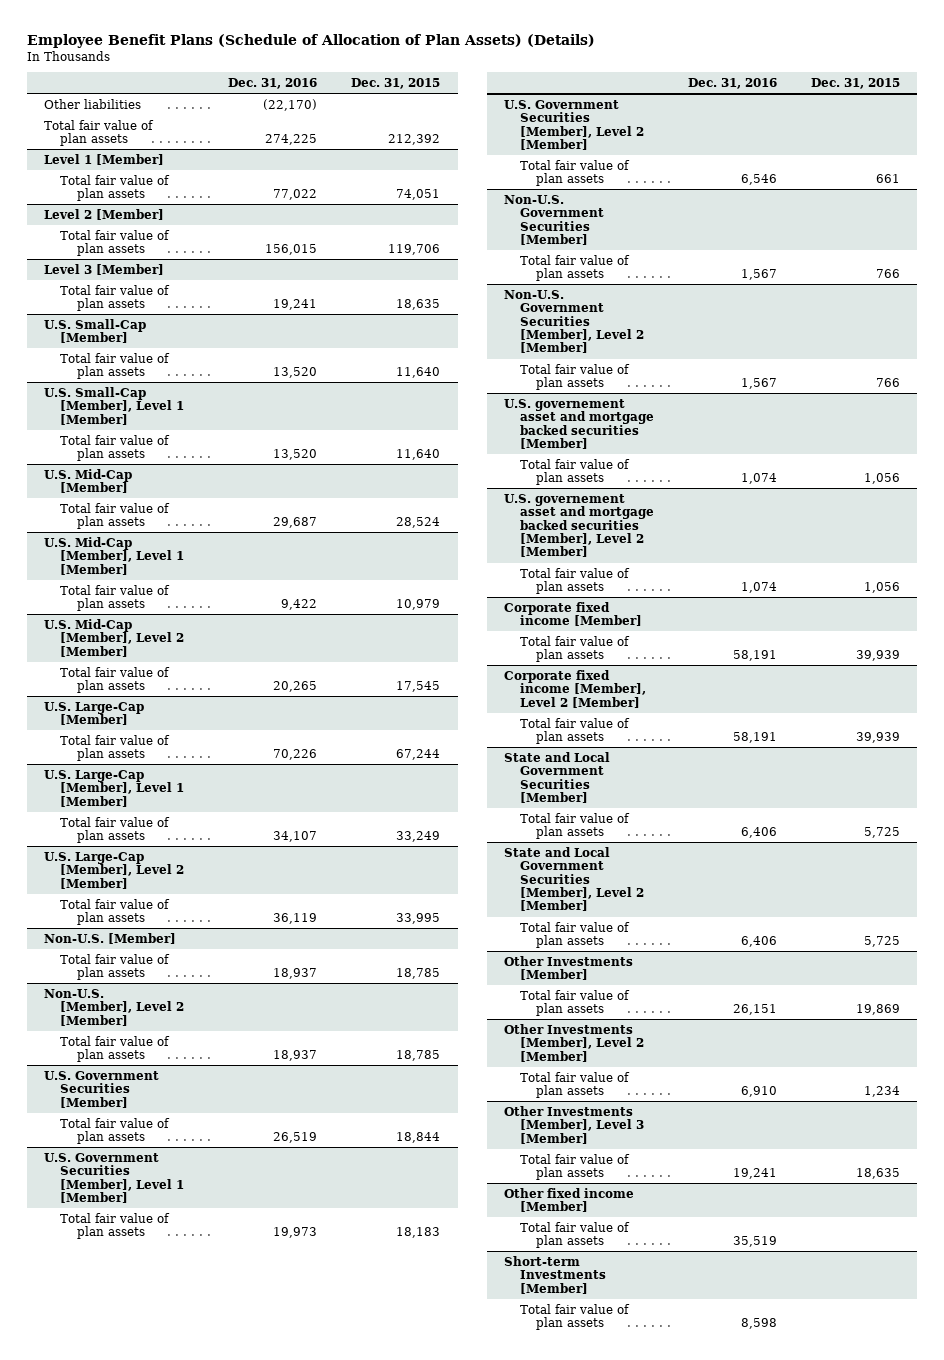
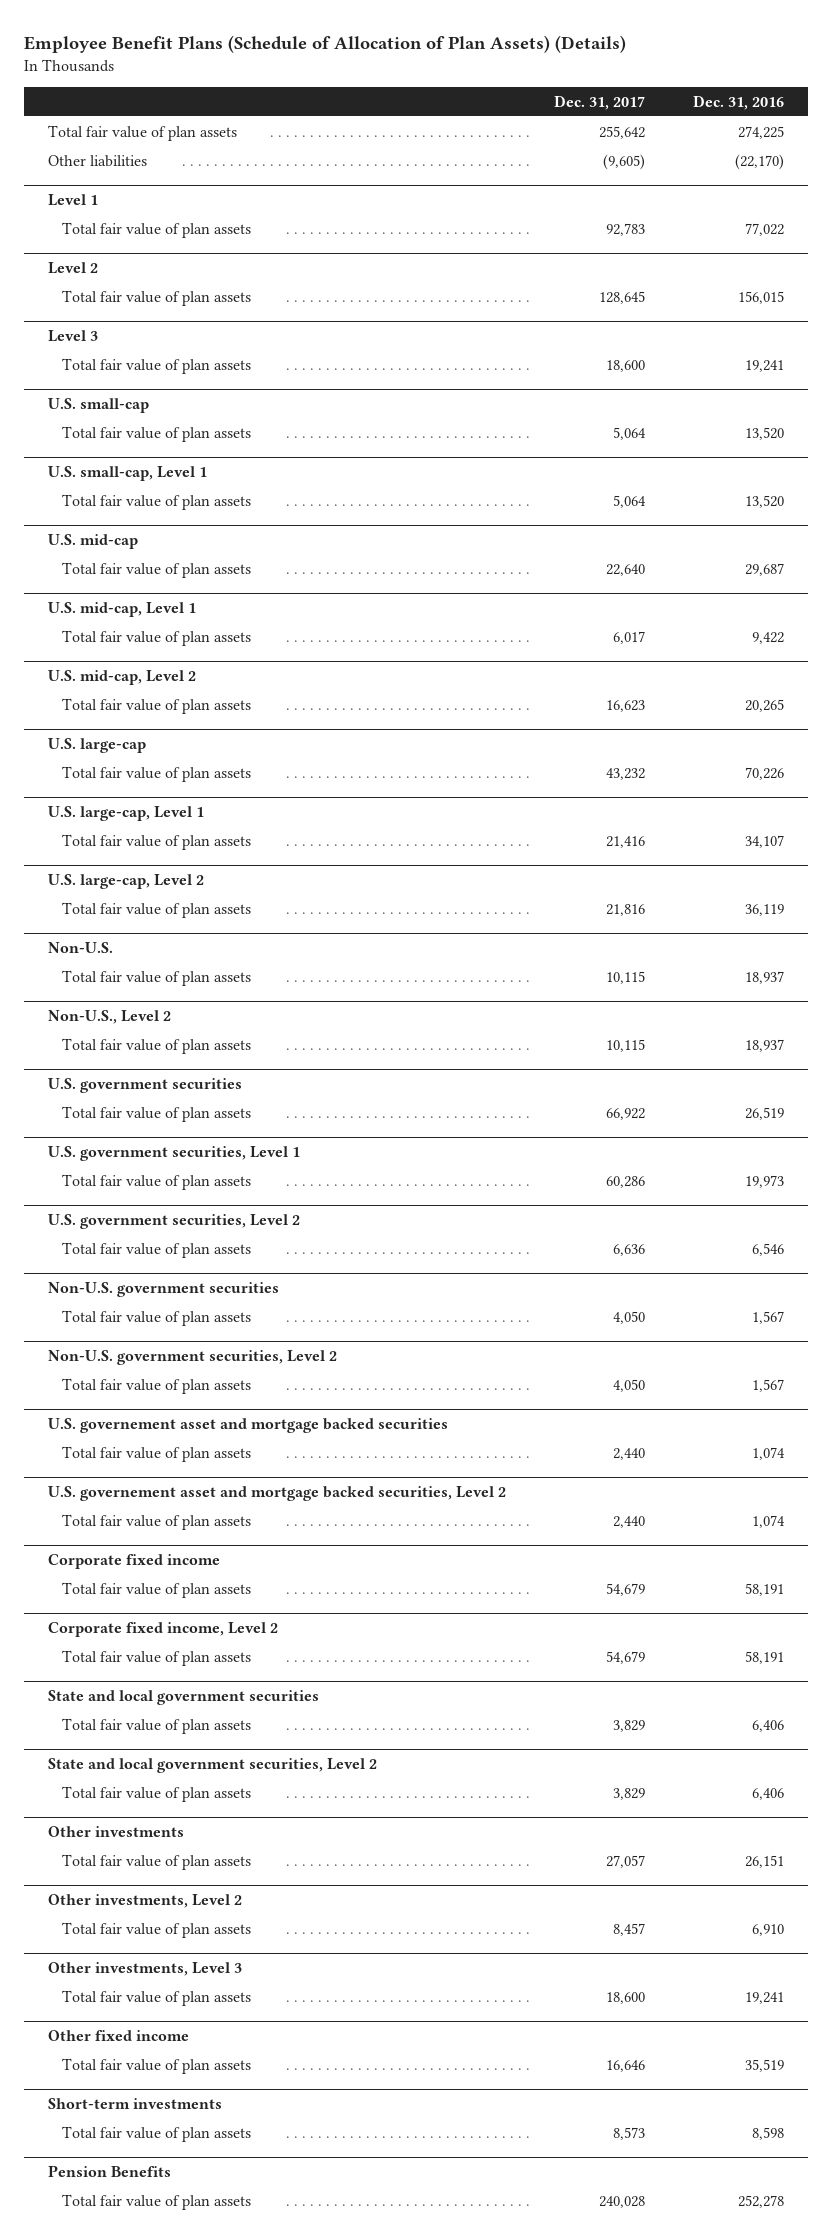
- | Dec. 31, 2016 | Dec. 31, 2015
+ | Dec. 31, 2017 | Dec. 31, 2016
- Level 1 [Member]
moved down: Other liabilities | (9,605) | (22,170)
+ Level 1
- Level 2 [Member]
+ Level 2
- Level 3 [Member]
+ Level 3
- U.S. Small-Cap [Member]
+ U.S. small-cap
- U.S. Small-Cap [Member], Level 1 [Member]
+ U.S. small-cap, Level 1
- U.S. Mid-Cap [Member]
+ U.S. mid-cap
- U.S. Mid-Cap [Member], Level 1 [Member]
+ U.S. mid-cap, Level 1
- U.S. Mid-Cap [Member], Level 2 [Member]
+ U.S. mid-cap, Level 2
- U.S. Large-Cap [Member]
+ U.S. large-cap
- U.S. Large-Cap [Member], Level 1 [Member]
+ U.S. large-cap, Level 1
- U.S. Large-Cap [Member], Level 2 [Member]
+ U.S. large-cap, Level 2
- Non-U.S. [Member]
+ Non-U.S.
- Non-U.S. [Member], Level 2 [Member]
+ Non-U.S., Level 2
- U.S. Government Securities [Member]
+ U.S. government securities
- U.S. Government Securities [Member], Level 1 [Member]
+ U.S. government securities, Level 1
- U.S. Government Securities [Member], Level 2 [Member]
+ U.S. government securities, Level 2
- Non-U.S. Government Securities [Member]
+ Non-U.S. government securities
- Non-U.S. Government Securities [Member], Level 2 [Member]
+ Non-U.S. government securities, Level 2
- U.S. governement asset and mortgage backed securities [Member]
+ U.S. governement asset and mortgage backed securities
- U.S. governement asset and mortgage backed securities [Member], Level 2 [Member]
+ U.S. governement asset and mortgage backed securities, Level 2
- Corporate fixed income [Member]
+ Corporate fixed income
- Corporate fixed income [Member], Level 2 [Member]
+ Corporate fixed income, Level 2
- State and Local Government Securities [Member]
+ State and local government securities
- State and Local Government Securities [Member], Level 2 [Member]
+ State and local government securities, Level 2
- Other Investments [Member]
+ Other investments
- Other Investments [Member], Level 2 [Member]
+ Other investments, Level 2
- Other Investments [Member], Level 3 [Member]
+ Other investments, Level 3
- Other fixed income [Member]
+ Other fixed income
- Short-term Investments [Member]
+ Short-term investments
+ Pension Benefits
+ Total fair value of plan assets | 240,028 | 252,278

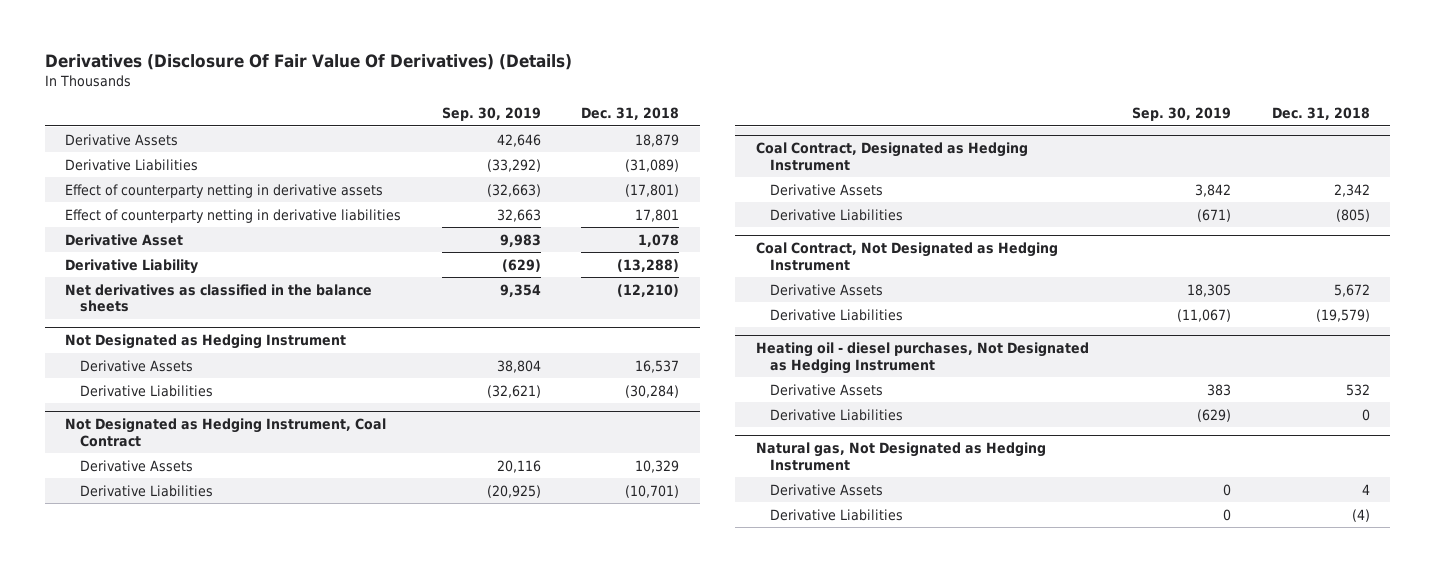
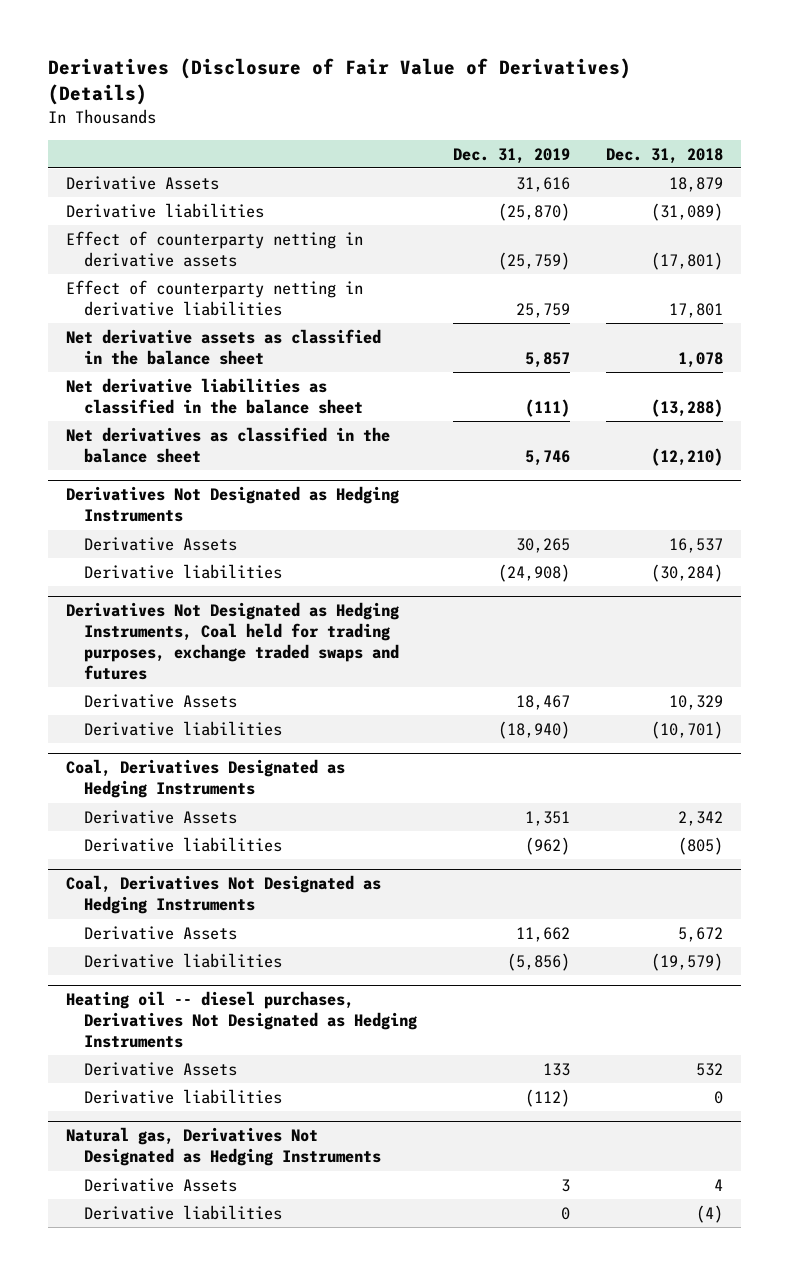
- Derivatives (Disclosure Of Fair Value Of Derivatives) (Details)
+ Derivatives (Disclosure of Fair Value of Derivatives) (Details)
- | Sep. 30, 2019 | Dec. 31, 2018
+ | Dec. 31, 2019 | Dec. 31, 2018
- Derivative Liabilities | (33,292) | (31,089)
+ Derivative liabilities | (25,870) | (31,089)
- Derivative Asset | 9,983 | 1,078
- Derivative Liability | (629) | (13,288)
- Net derivatives as classified in the balance sheets | 9,354 | (12,210)
- Not Designated as Hedging Instrument
+ Net derivative assets as classified in the balance sheet | 5,857 | 1,078
+ Net derivative liabilities as classified in the balance sheet | (111) | (13,288)
+ Net derivatives as classified in the balance sheet | 5,746 | (12,210)
+ Derivatives Not Designated as Hedging Instruments
- Derivative Liabilities | (32,621) | (30,284)
- Not Designated as Hedging Instrument, Coal Contract
+ Derivative liabilities | (24,908) | (30,284)
+ Derivatives Not Designated as Hedging Instruments, Coal held for trading purposes, exchange traded swaps and futures
- Derivative Liabilities | (20,925) | (10,701)
- Coal Contract, Designated as Hedging Instrument
+ Derivative liabilities | (18,940) | (10,701)
+ Coal, Derivatives Designated as Hedging Instruments
- Derivative Liabilities | (671) | (805)
- Coal Contract, Not Designated as Hedging Instrument
+ Derivative liabilities | (962) | (805)
+ Coal, Derivatives Not Designated as Hedging Instruments
- Derivative Liabilities | (11,067) | (19,579)
- Heating oil - diesel purchases, Not Designated as Hedging Instrument
+ Derivative liabilities | (5,856) | (19,579)
+ Heating oil -- diesel purchases, Derivatives Not Designated as Hedging Instruments
- Derivative Liabilities | (629) | 0
- Natural gas, Not Designated as Hedging Instrument
+ Derivative liabilities | (112) | 0
+ Natural gas, Derivatives Not Designated as Hedging Instruments
- Derivative Liabilities | 0 | (4)
+ Derivative liabilities | 0 | (4)

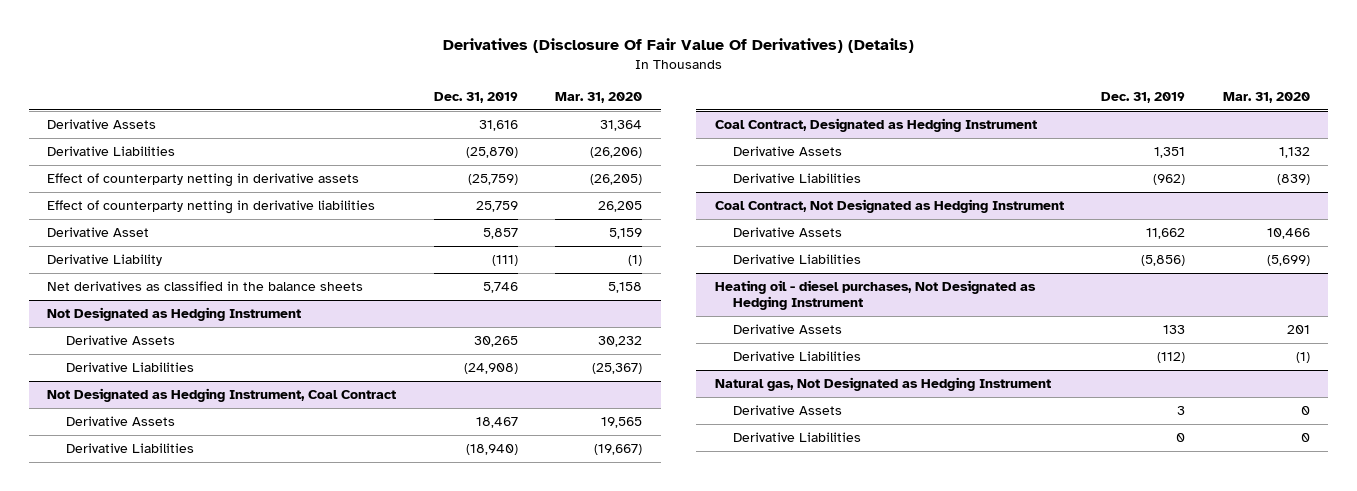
- Derivatives (Disclosure of Fair Value of Derivatives) (Details)
+ Derivatives (Disclosure Of Fair Value Of Derivatives) (Details)
- | Dec. 31, 2019 | Dec. 31, 2018
+ | Dec. 31, 2019 | Mar. 31, 2020
- Derivative liabilities | (25,870) | (31,089)
+ Derivative Liabilities | (25,870) | (26,206)
- Net derivative assets as classified in the balance sheet | 5,857 | 1,078
- Net derivative liabilities as classified in the balance sheet | (111) | (13,288)
- Net derivatives as classified in the balance sheet | 5,746 | (12,210)
- Derivatives Not Designated as Hedging Instruments
+ Derivative Asset | 5,857 | 5,159
+ Derivative Liability | (111) | (1)
+ Net derivatives as classified in the balance sheets | 5,746 | 5,158
+ Not Designated as Hedging Instrument
- Derivative liabilities | (24,908) | (30,284)
- Derivatives Not Designated as Hedging Instruments, Coal held for trading purposes, exchange traded swaps and futures
+ Derivative Liabilities | (24,908) | (25,367)
+ Not Designated as Hedging Instrument, Coal Contract
- Derivative liabilities | (18,940) | (10,701)
- Coal, Derivatives Designated as Hedging Instruments
+ Derivative Liabilities | (18,940) | (19,667)
+ Coal Contract, Designated as Hedging Instrument
- Derivative liabilities | (962) | (805)
- Coal, Derivatives Not Designated as Hedging Instruments
+ Derivative Liabilities | (962) | (839)
+ Coal Contract, Not Designated as Hedging Instrument
- Derivative liabilities | (5,856) | (19,579)
- Heating oil -- diesel purchases, Derivatives Not Designated as Hedging Instruments
+ Derivative Liabilities | (5,856) | (5,699)
+ Heating oil - diesel purchases, Not Designated as Hedging Instrument
- Derivative liabilities | (112) | 0
- Natural gas, Derivatives Not Designated as Hedging Instruments
+ Derivative Liabilities | (112) | (1)
+ Natural gas, Not Designated as Hedging Instrument
- Derivative liabilities | 0 | (4)
+ Derivative Liabilities | 0 | 0

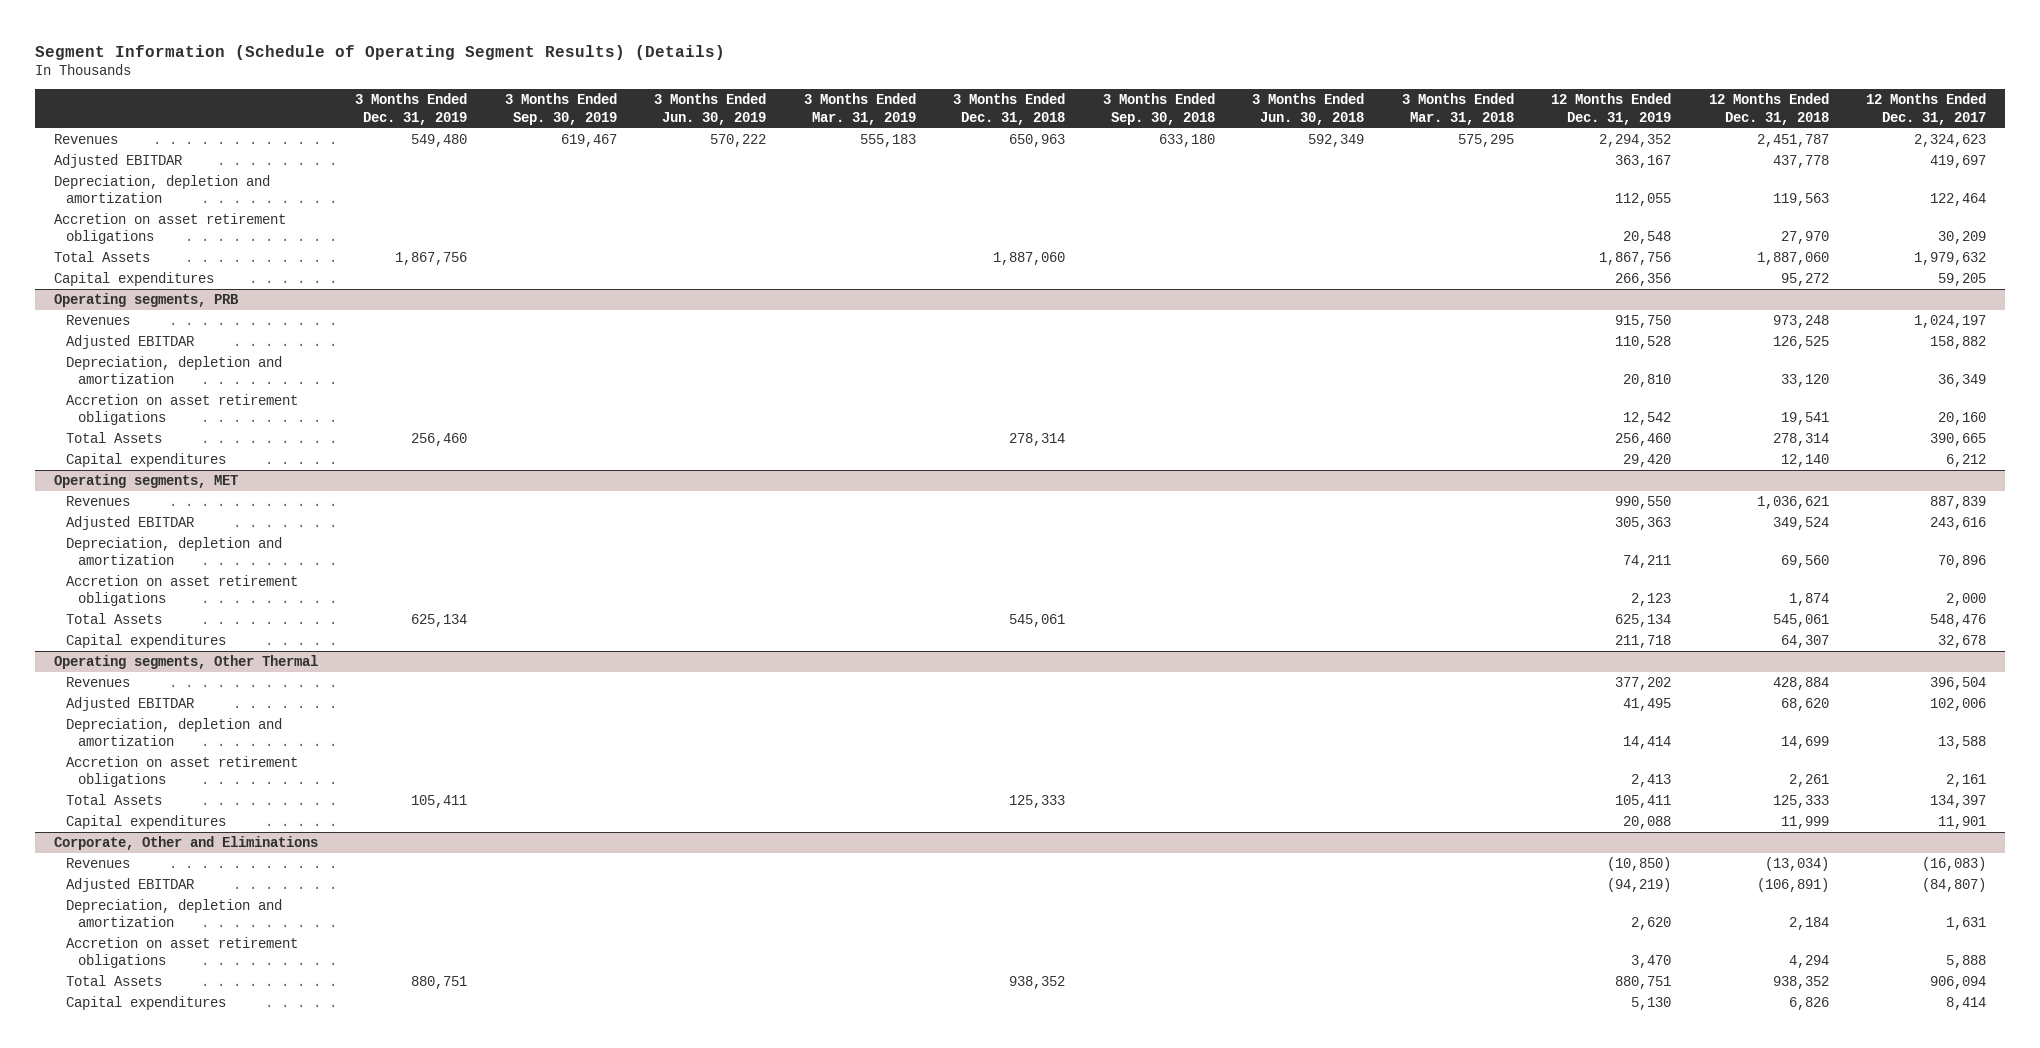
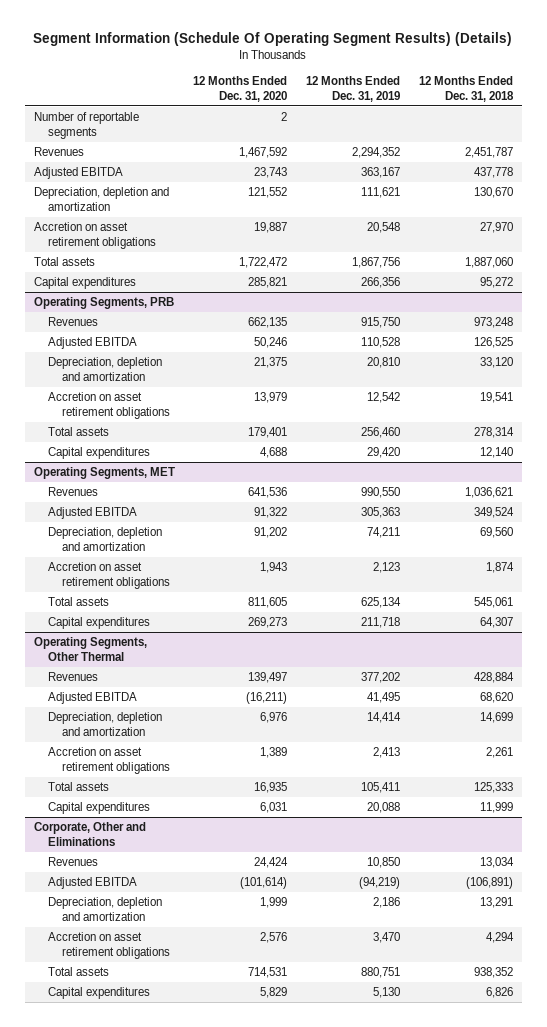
- Segment Information (Schedule of Operating Segment Results) (Details)
+ Segment Information (Schedule Of Operating Segment Results) (Details)
- | 3 Months Ended Dec. 31, 2019 | 3 Months Ended Sep. 30, 2019 | 3 Months Ended Jun. 30, 2019 | 3 Months Ended Mar. 31, 2019 | 3 Months Ended Dec. 31, 2018 | 3 Months Ended Sep. 30, 2018 | 3 Months Ended Jun. 30, 2018 | 3 Months Ended Mar. 31, 2018 | 12 Months Ended Dec. 31, 2019 | 12 Months Ended Dec. 31, 2018 | 12 Months Ended Dec. 31, 2017
+ | 12 Months Ended Dec. 31, 2020 | 12 Months Ended Dec. 31, 2019 | 12 Months Ended Dec. 31, 2018
+ Number of reportable segments | 2 | |
- Adjusted EBITDAR | | | | | | | | | 363,167 | 437,778 | 419,697
- Depreciation, depletion and amortization | | | | | | | | | 112,055 | 119,563 | 122,464
+ Adjusted EBITDA | 23,743 | 363,167 | 437,778
+ Depreciation, depletion and amortization | 121,552 | 111,621 | 130,670
- Total Assets | 1,867,756 | | | | 1,887,060 | | | | 1,867,756 | 1,887,060 | 1,979,632
+ Total assets | 1,722,472 | 1,867,756 | 1,887,060
- Operating segments, PRB
+ Operating Segments, PRB
- Adjusted EBITDAR | | | | | | | | | 110,528 | 126,525 | 158,882
+ Adjusted EBITDA | 50,246 | 110,528 | 126,525
- Total Assets | 256,460 | | | | 278,314 | | | | 256,460 | 278,314 | 390,665
+ Total assets | 179,401 | 256,460 | 278,314
- Operating segments, MET
+ Operating Segments, MET
- Adjusted EBITDAR | | | | | | | | | 305,363 | 349,524 | 243,616
+ Adjusted EBITDA | 91,322 | 305,363 | 349,524
- Total Assets | 625,134 | | | | 545,061 | | | | 625,134 | 545,061 | 548,476
+ Total assets | 811,605 | 625,134 | 545,061
- Operating segments, Other Thermal
+ Operating Segments, Other Thermal
- Adjusted EBITDAR | | | | | | | | | 41,495 | 68,620 | 102,006
+ Adjusted EBITDA | (16,211) | 41,495 | 68,620
- Total Assets | 105,411 | | | | 125,333 | | | | 105,411 | 125,333 | 134,397
+ Total assets | 16,935 | 105,411 | 125,333
@ Corporate, Other and Eliminations
- Revenues | | | | | | | | | (10,850) | (13,034) | (16,083)
- Adjusted EBITDAR | | | | | | | | | (94,219) | (106,891) | (84,807)
- Depreciation, depletion and amortization | | | | | | | | | 2,620 | 2,184 | 1,631
+ Revenues | 24,424 | 10,850 | 13,034
+ Adjusted EBITDA | (101,614) | (94,219) | (106,891)
+ Depreciation, depletion and amortization | 1,999 | 2,186 | 13,291
- Total Assets | 880,751 | | | | 938,352 | | | | 880,751 | 938,352 | 906,094
+ Total assets | 714,531 | 880,751 | 938,352

